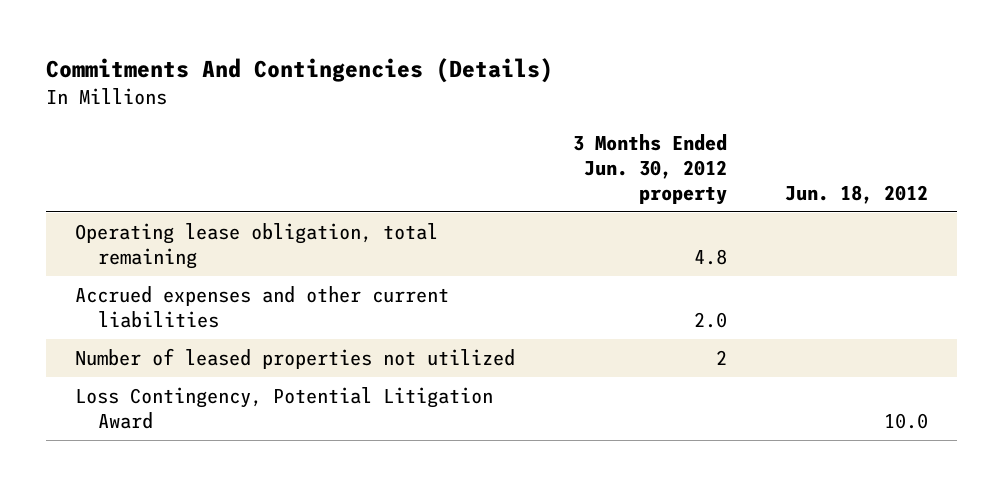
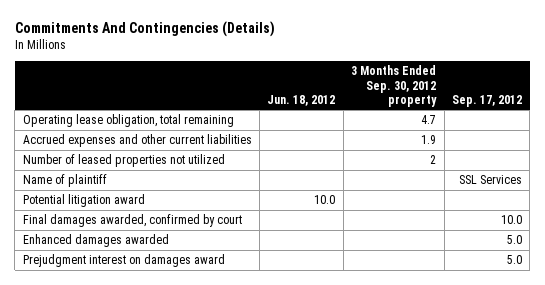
- | 3 Months Ended Jun. 30, 2012 property | Jun. 18, 2012
+ | Jun. 18, 2012 | 3 Months Ended Sep. 30, 2012 property | Sep. 17, 2012
- Loss Contingency, Potential Litigation Award | | 10.0
+ Name of plaintiff | | | SSL Services
+ Potential litigation award | 10.0 | |
+ Final damages awarded, confirmed by court | | | 10.0
+ Enhanced damages awarded | | | 5.0
+ Prejudgment interest on damages award | | | 5.0

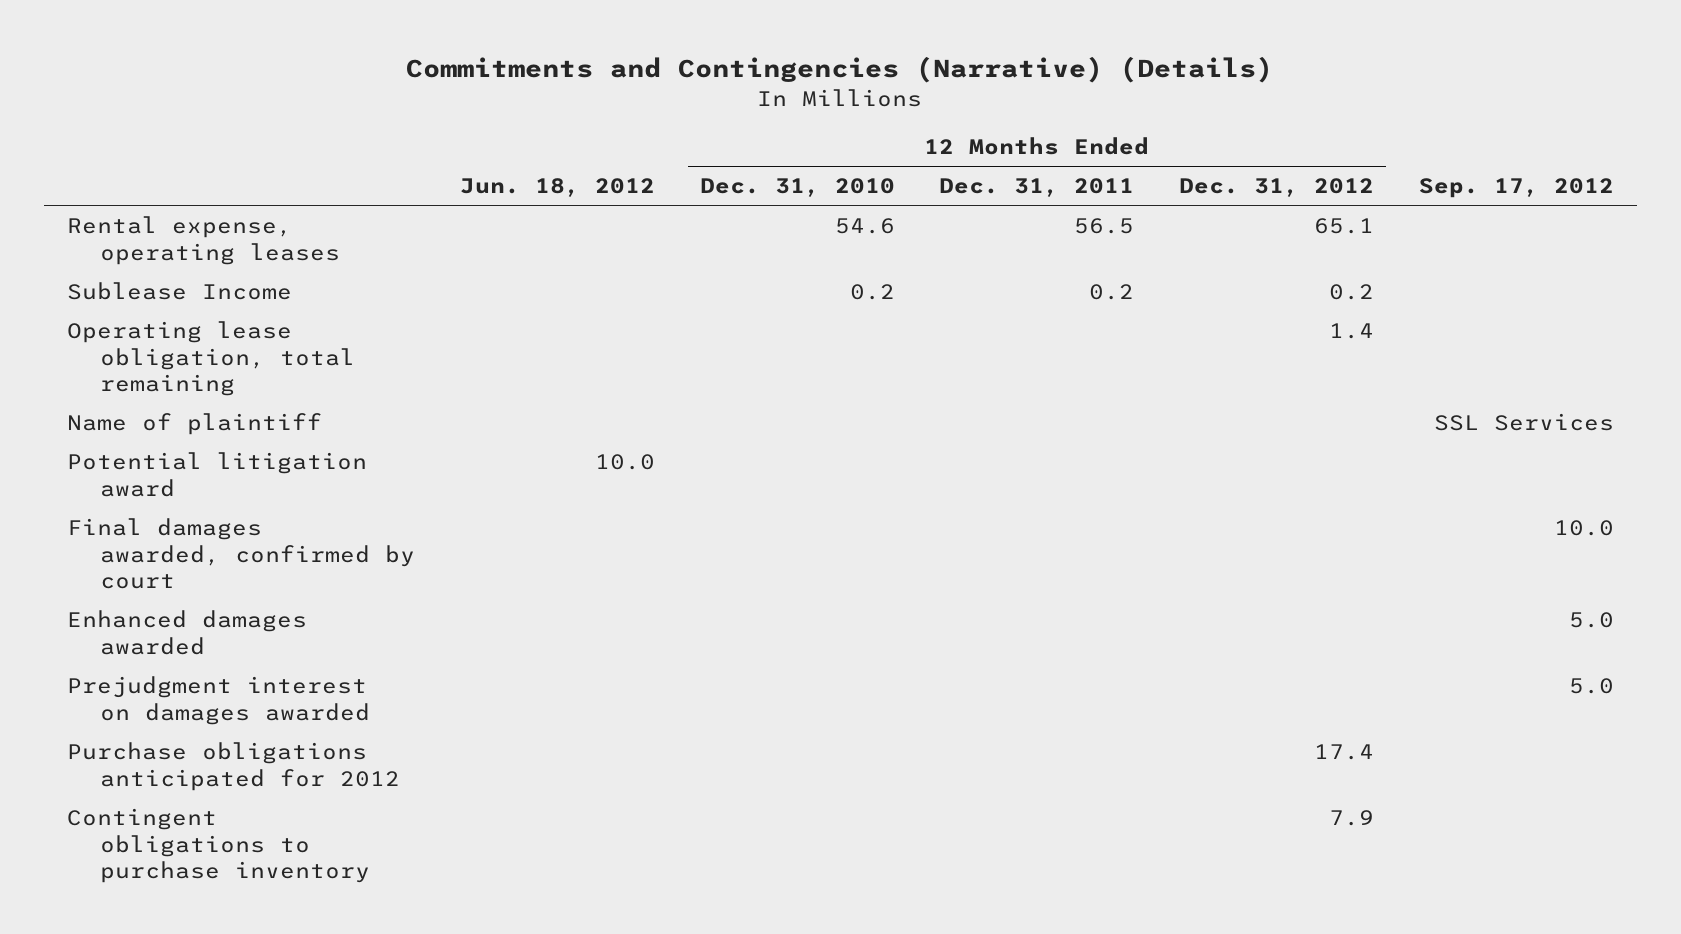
- Commitments And Contingencies (Details)
+ Commitments and Contingencies (Narrative) (Details)
- | Jun. 18, 2012 | 3 Months Ended Sep. 30, 2012 property | Sep. 17, 2012
+ | Jun. 18, 2012 | 12 Months Ended Dec. 31, 2010 | 12 Months Ended Dec. 31, 2011 | 12 Months Ended Dec. 31, 2012 | Sep. 17, 2012
+ Rental expense, operating leases | | 54.6 | 56.5 | 65.1 |
+ Sublease Income | | 0.2 | 0.2 | 0.2 |
- Accrued expenses and other current liabilities | | 1.9 |
- Number of leased properties not utilized | | 2 |
- Prejudgment interest on damages award | | | 5.0
+ Prejudgment interest on damages awarded | | | | | 5.0
+ Purchase obligations anticipated for 2012 | | | | 17.4 |
+ Contingent obligations to purchase inventory | | | | 7.9 |

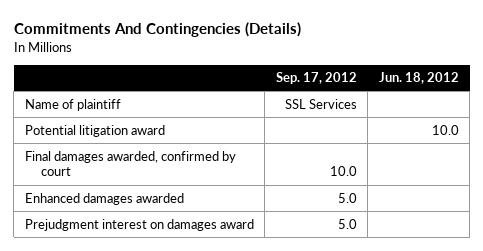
- Commitments and Contingencies (Narrative) (Details)
+ Commitments And Contingencies (Details)
- | Jun. 18, 2012 | 12 Months Ended Dec. 31, 2010 | 12 Months Ended Dec. 31, 2011 | 12 Months Ended Dec. 31, 2012 | Sep. 17, 2012
+ | Sep. 17, 2012 | Jun. 18, 2012
- Rental expense, operating leases | | 54.6 | 56.5 | 65.1 |
- Sublease Income | | 0.2 | 0.2 | 0.2 |
- Operating lease obligation, total remaining | | | | 1.4 |
- Prejudgment interest on damages awarded | | | | | 5.0
- Purchase obligations anticipated for 2012 | | | | 17.4 |
- Contingent obligations to purchase inventory | | | | 7.9 |
+ Prejudgment interest on damages award | 5.0 |

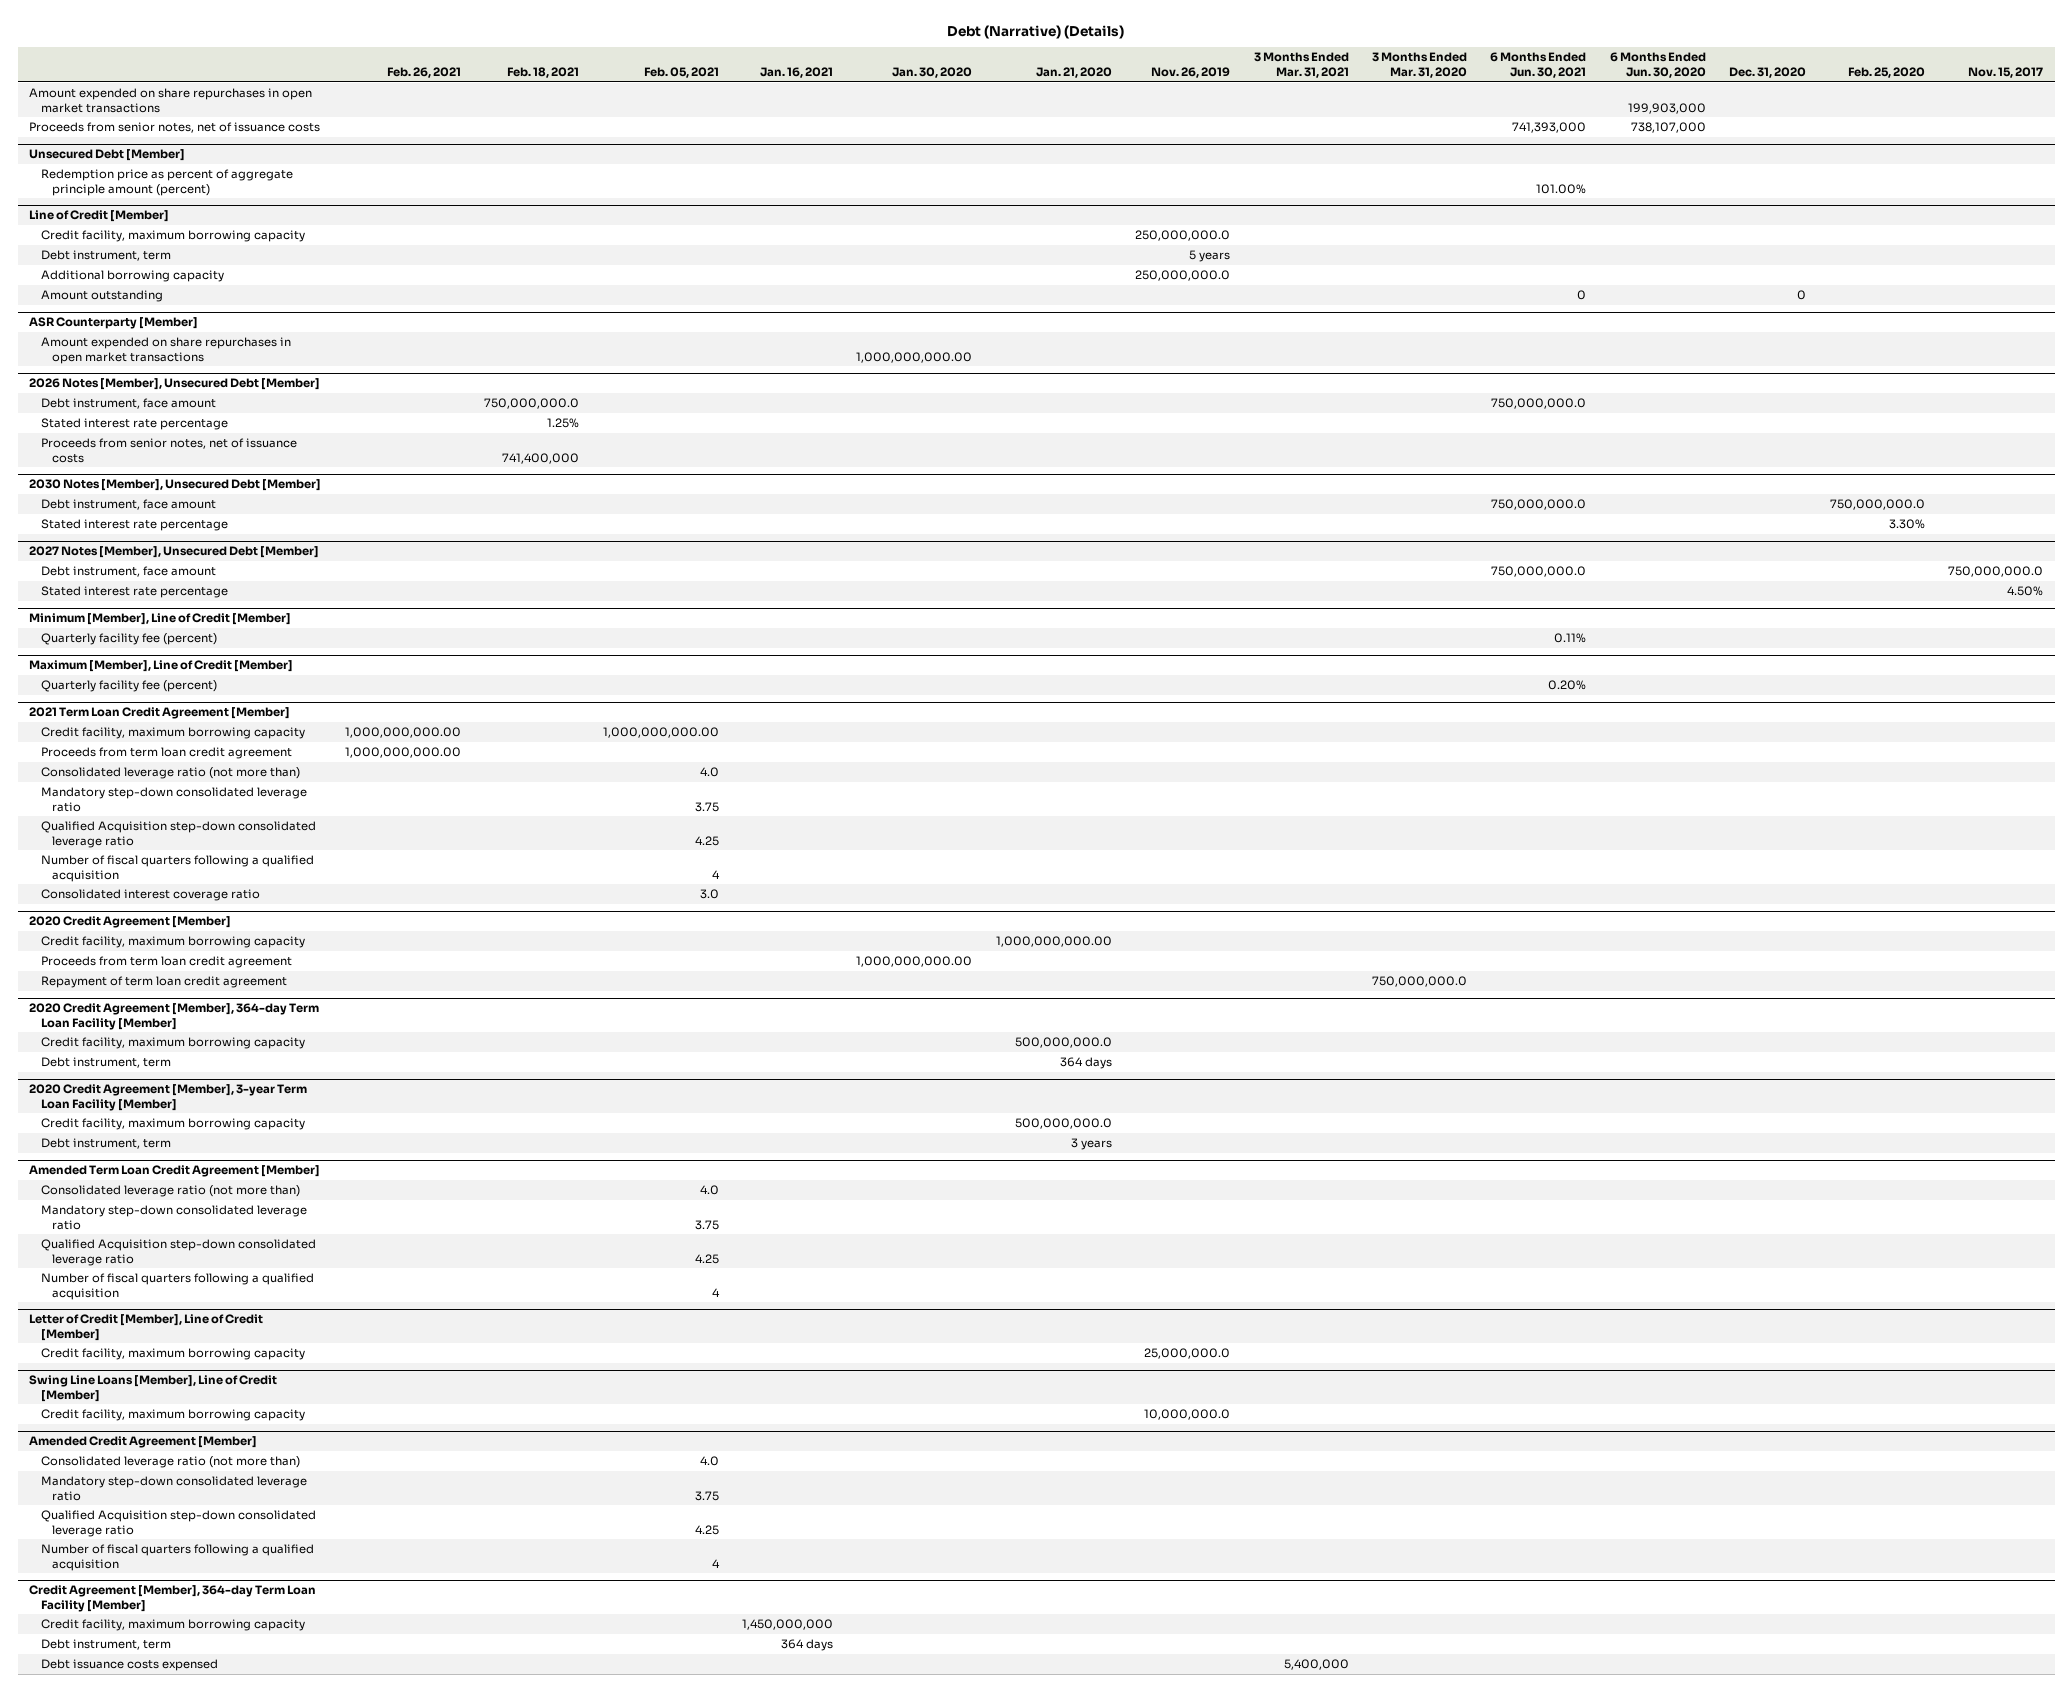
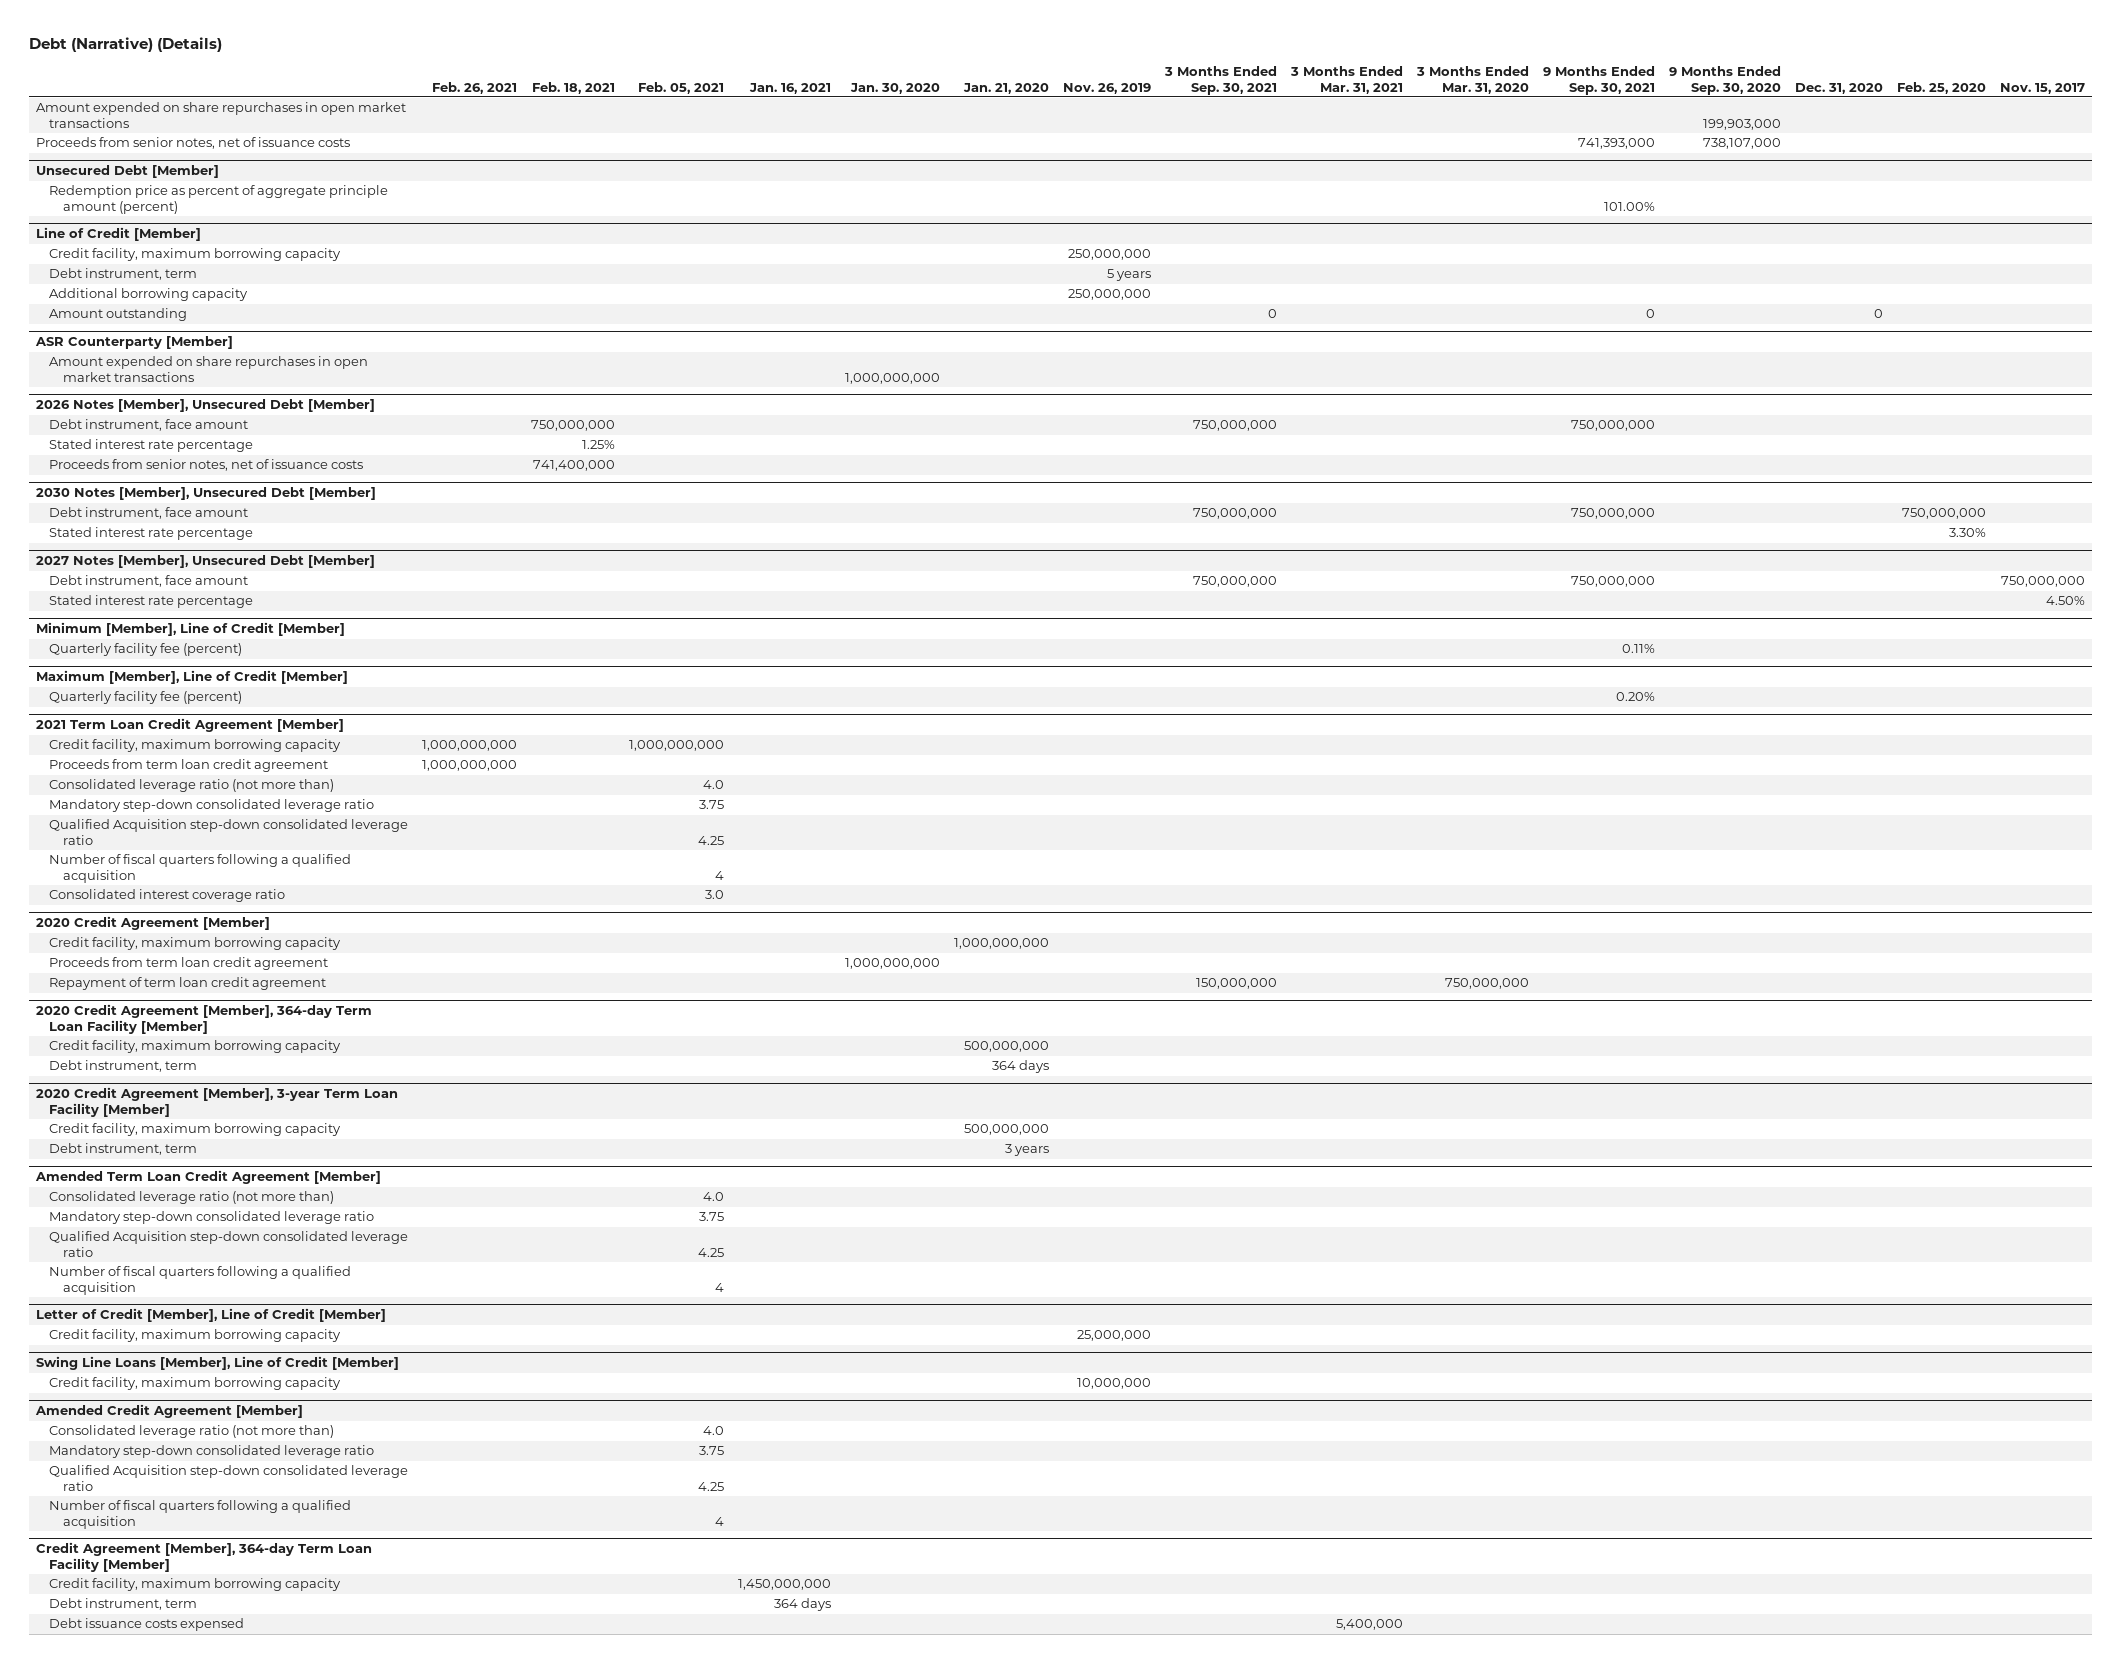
- | Feb. 26, 2021 | Feb. 18, 2021 | Feb. 05, 2021 | Jan. 16, 2021 | Jan. 30, 2020 | Jan. 21, 2020 | Nov. 26, 2019 | 3 Months Ended Mar. 31, 2021 | 3 Months Ended Mar. 31, 2020 | 6 Months Ended Jun. 30, 2021 | 6 Months Ended Jun. 30, 2020 | Dec. 31, 2020 | Feb. 25, 2020 | Nov. 15, 2017
+ | Feb. 26, 2021 | Feb. 18, 2021 | Feb. 05, 2021 | Jan. 16, 2021 | Jan. 30, 2020 | Jan. 21, 2020 | Nov. 26, 2019 | 3 Months Ended Sep. 30, 2021 | 3 Months Ended Mar. 31, 2021 | 3 Months Ended Mar. 31, 2020 | 9 Months Ended Sep. 30, 2021 | 9 Months Ended Sep. 30, 2020 | Dec. 31, 2020 | Feb. 25, 2020 | Nov. 15, 2017
@ Line of Credit [Member]
- Credit facility, maximum borrowing capacity | | | | | | | 250,000,000.0 | | | | | | |
+ Credit facility, maximum borrowing capacity | | | | | | | 250,000,000 | | | | | | | |
- Additional borrowing capacity | | | | | | | 250,000,000.0 | | | | | | |
+ Additional borrowing capacity | | | | | | | 250,000,000 | | | | | | | |
@ ASR Counterparty [Member]
- Amount expended on share repurchases in open market transactions | | | | | 1,000,000,000.00 | | | | | | | | |
+ Amount expended on share repurchases in open market transactions | | | | | 1,000,000,000 | | | | | | | | | |
@ 2026 Notes [Member], Unsecured Debt [Member]
- Debt instrument, face amount | | 750,000,000.0 | | | | | | | | 750,000,000.0 | | | |
+ Debt instrument, face amount | | 750,000,000 | | | | | | 750,000,000 | | | 750,000,000 | | | |
@ 2030 Notes [Member], Unsecured Debt [Member]
- Debt instrument, face amount | | | | | | | | | | 750,000,000.0 | | | 750,000,000.0 |
+ Debt instrument, face amount | | | | | | | | 750,000,000 | | | 750,000,000 | | | 750,000,000 |
@ 2027 Notes [Member], Unsecured Debt [Member]
- Debt instrument, face amount | | | | | | | | | | 750,000,000.0 | | | | 750,000,000.0
+ Debt instrument, face amount | | | | | | | | 750,000,000 | | | 750,000,000 | | | | 750,000,000
@ 2021 Term Loan Credit Agreement [Member]
- Credit facility, maximum borrowing capacity | 1,000,000,000.00 | | 1,000,000,000.00 | | | | | | | | | | |
- Proceeds from term loan credit agreement | 1,000,000,000.00 | | | | | | | | | | | | |
+ Credit facility, maximum borrowing capacity | 1,000,000,000 | | 1,000,000,000 | | | | | | | | | | | |
+ Proceeds from term loan credit agreement | 1,000,000,000 | | | | | | | | | | | | | |
@ 2020 Credit Agreement [Member]
- Credit facility, maximum borrowing capacity | | | | | | 1,000,000,000.00 | | | | | | | |
- Proceeds from term loan credit agreement | | | | | 1,000,000,000.00 | | | | | | | | |
- Repayment of term loan credit agreement | | | | | | | | | 750,000,000.0 | | | | |
+ Credit facility, maximum borrowing capacity | | | | | | 1,000,000,000 | | | | | | | | |
+ Proceeds from term loan credit agreement | | | | | 1,000,000,000 | | | | | | | | | |
+ Repayment of term loan credit agreement | | | | | | | | 150,000,000 | | 750,000,000 | | | | |
@ 2020 Credit Agreement [Member], 364-day Term Loan Facility [Member]
- Credit facility, maximum borrowing capacity | | | | | | 500,000,000.0 | | | | | | | |
+ Credit facility, maximum borrowing capacity | | | | | | 500,000,000 | | | | | | | | |
@ 2020 Credit Agreement [Member], 3-year Term Loan Facility [Member]
- Credit facility, maximum borrowing capacity | | | | | | 500,000,000.0 | | | | | | | |
+ Credit facility, maximum borrowing capacity | | | | | | 500,000,000 | | | | | | | | |
@ Letter of Credit [Member], Line of Credit [Member]
- Credit facility, maximum borrowing capacity | | | | | | | 25,000,000.0 | | | | | | |
+ Credit facility, maximum borrowing capacity | | | | | | | 25,000,000 | | | | | | | |
@ Swing Line Loans [Member], Line of Credit [Member]
- Credit facility, maximum borrowing capacity | | | | | | | 10,000,000.0 | | | | | | |
+ Credit facility, maximum borrowing capacity | | | | | | | 10,000,000 | | | | | | | |

